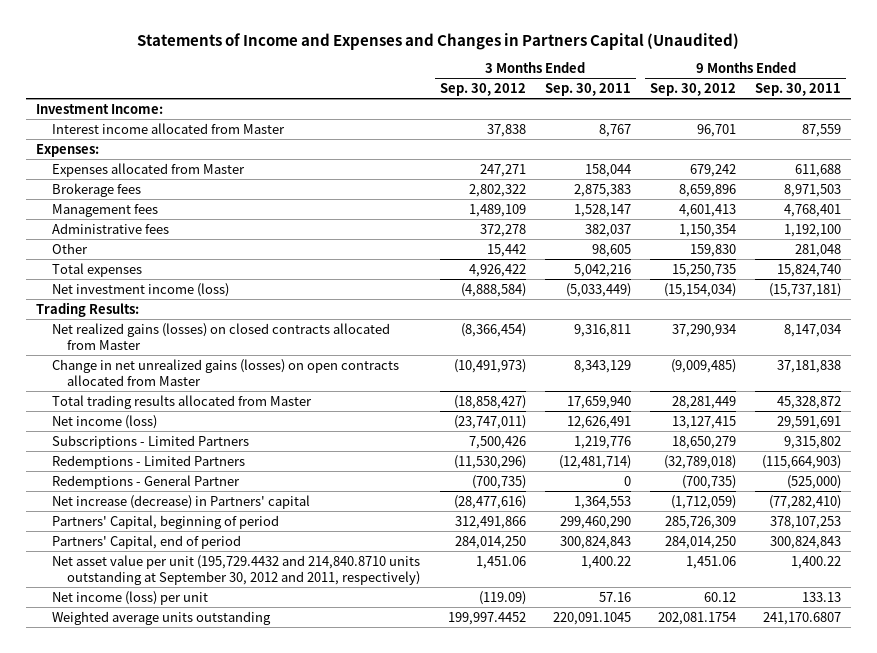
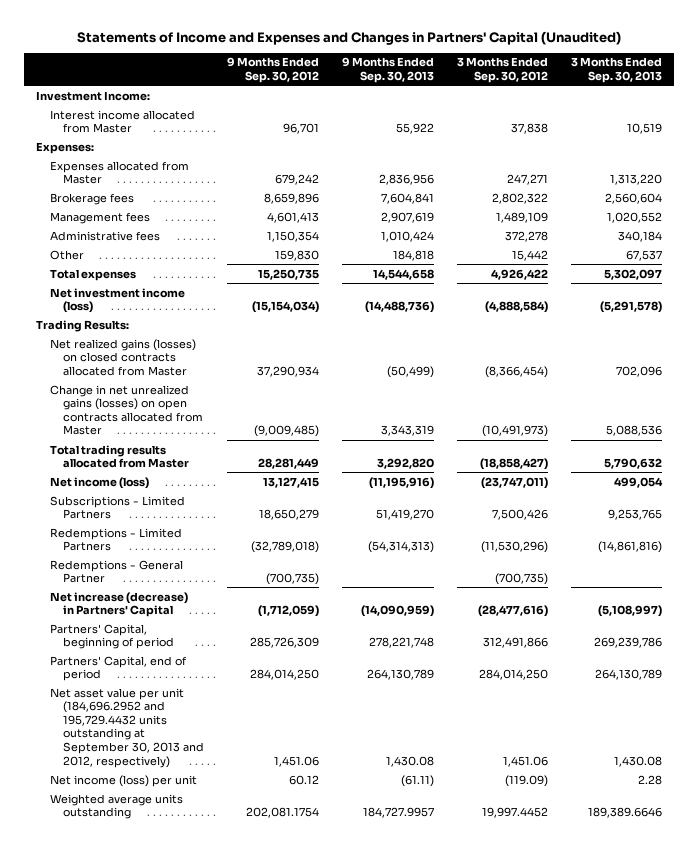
- Statements of Income and Expenses and Changes in Partners Capital (Unaudited)
+ Statements of Income and Expenses and Changes in Partners' Capital (Unaudited)
- | 3 Months Ended Sep. 30, 2012 | 3 Months Ended Sep. 30, 2011 | 9 Months Ended Sep. 30, 2012 | 9 Months Ended Sep. 30, 2011
+ | 9 Months Ended Sep. 30, 2012 | 9 Months Ended Sep. 30, 2013 | 3 Months Ended Sep. 30, 2012 | 3 Months Ended Sep. 30, 2013
- Net increase (decrease) in Partners' capital | (28,477,616) | 1,364,553 | (1,712,059) | (77,282,410)
+ Net increase (decrease) in Partners' Capital | (1,712,059) | (14,090,959) | (28,477,616) | (5,108,997)
- Net asset value per unit (195,729.4432 and 214,840.8710 units outstanding at September 30, 2012 and 2011, respectively) | 1,451.06 | 1,400.22 | 1,451.06 | 1,400.22
+ Net asset value per unit (184,696.2952 and 195,729.4432 units outstanding at September 30, 2013 and 2012, respectively) | 1,451.06 | 1,430.08 | 1,451.06 | 1,430.08
- Weighted average units outstanding | 199,997.4452 | 220,091.1045 | 202,081.1754 | 241,170.6807
+ Weighted average units outstanding | 202,081.1754 | 184,727.9957 | 19,997.4452 | 189,389.6646

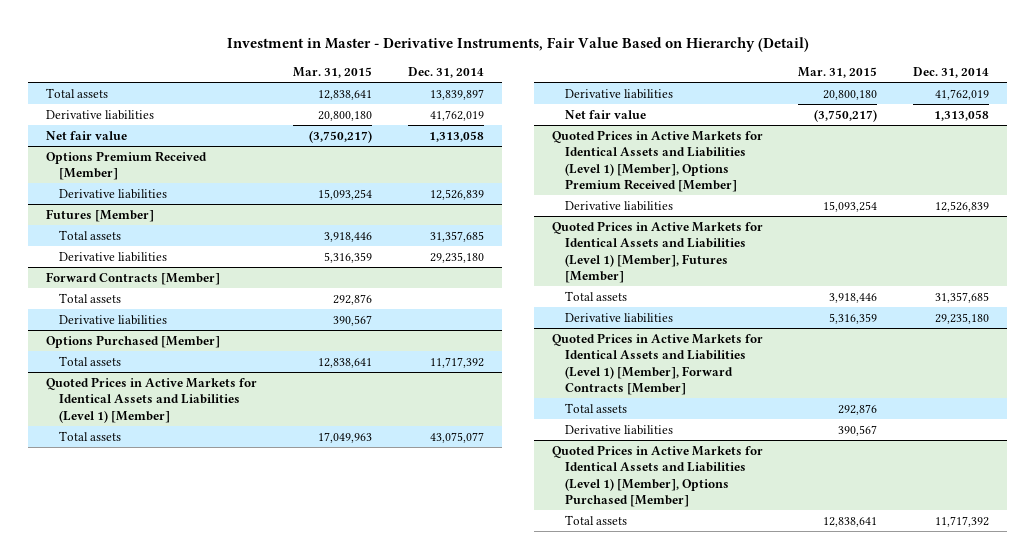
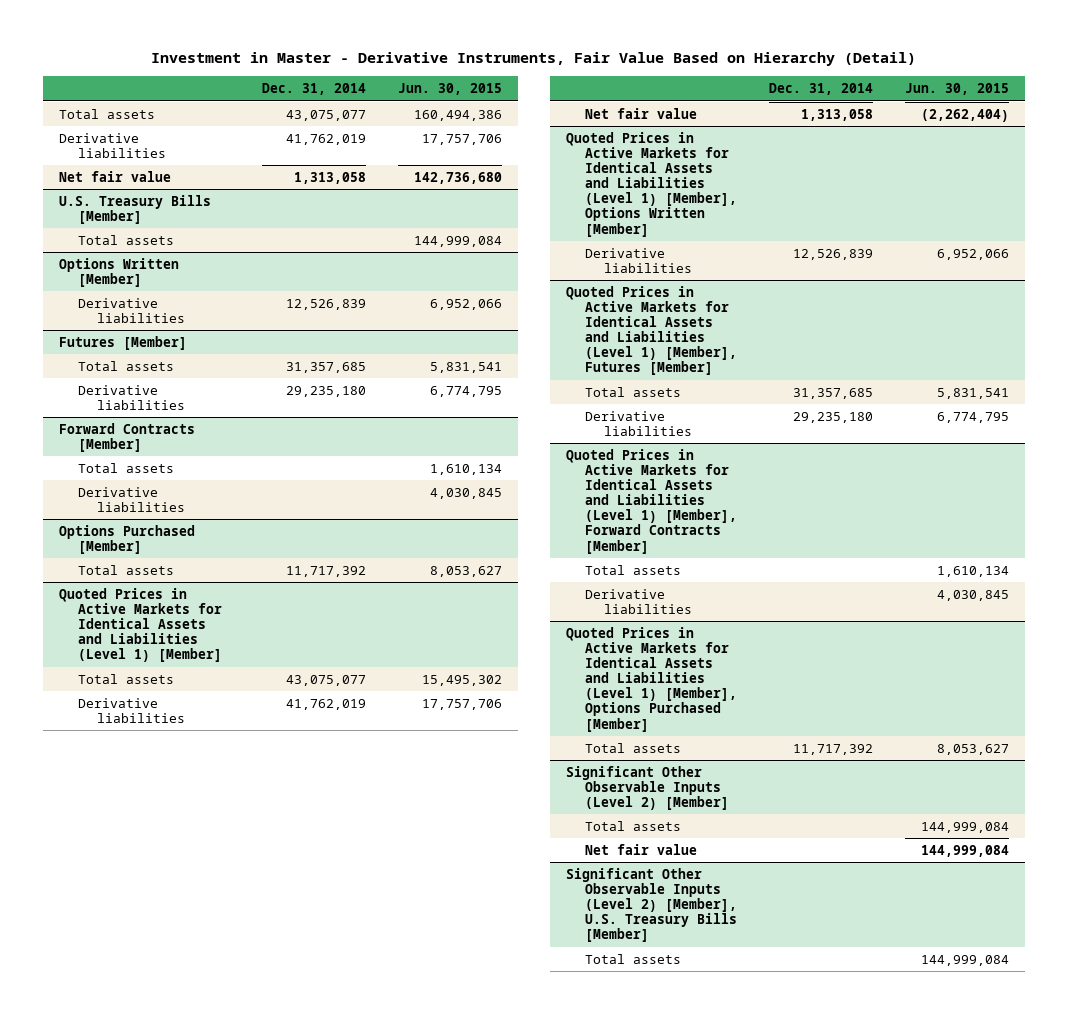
- | Mar. 31, 2015 | Dec. 31, 2014
+ | Dec. 31, 2014 | Jun. 30, 2015
- Total assets | 12,838,641 | 13,839,897
+ Total assets | 43,075,077 | 160,494,386
- Options Premium Received [Member]
+ U.S. Treasury Bills [Member]
+ Total assets | | 144,999,084
+ Options Written [Member]
- Quoted Prices in Active Markets for Identical Assets and Liabilities (Level 1) [Member], Options Premium Received [Member]
+ Quoted Prices in Active Markets for Identical Assets and Liabilities (Level 1) [Member], Options Written [Member]
+ Significant Other Observable Inputs (Level 2) [Member]
+ Total assets | | 144,999,084
+ Net fair value | | 144,999,084
+ Significant Other Observable Inputs (Level 2) [Member], U.S. Treasury Bills [Member]
+ Total assets | | 144,999,084

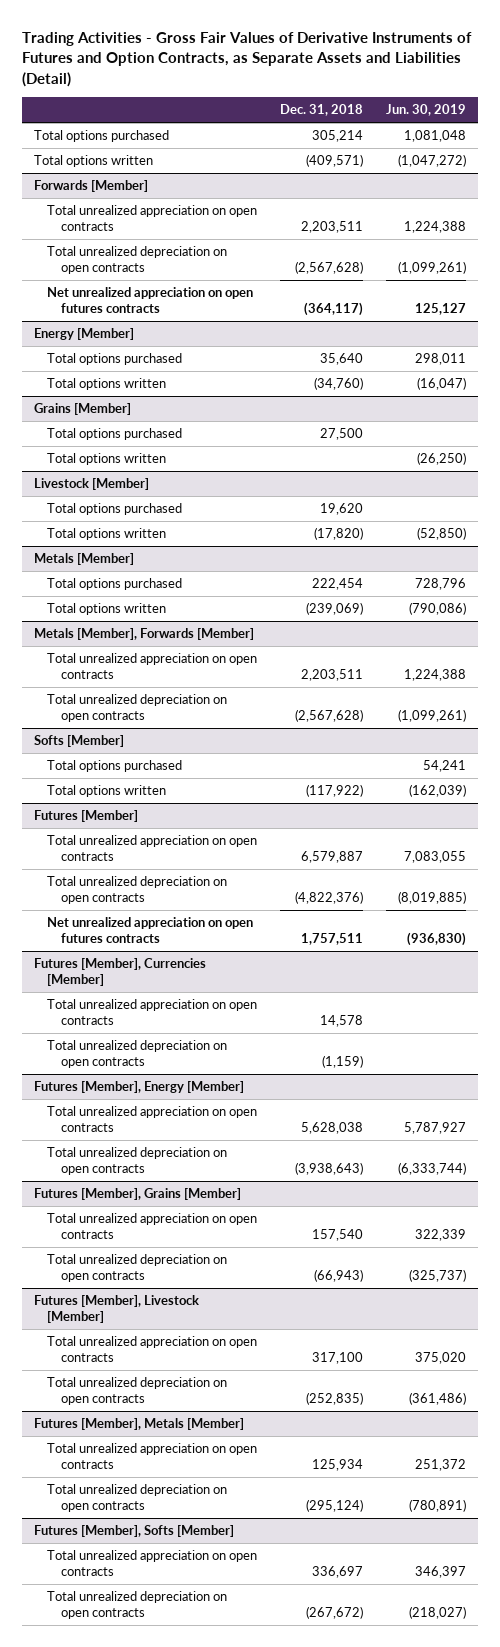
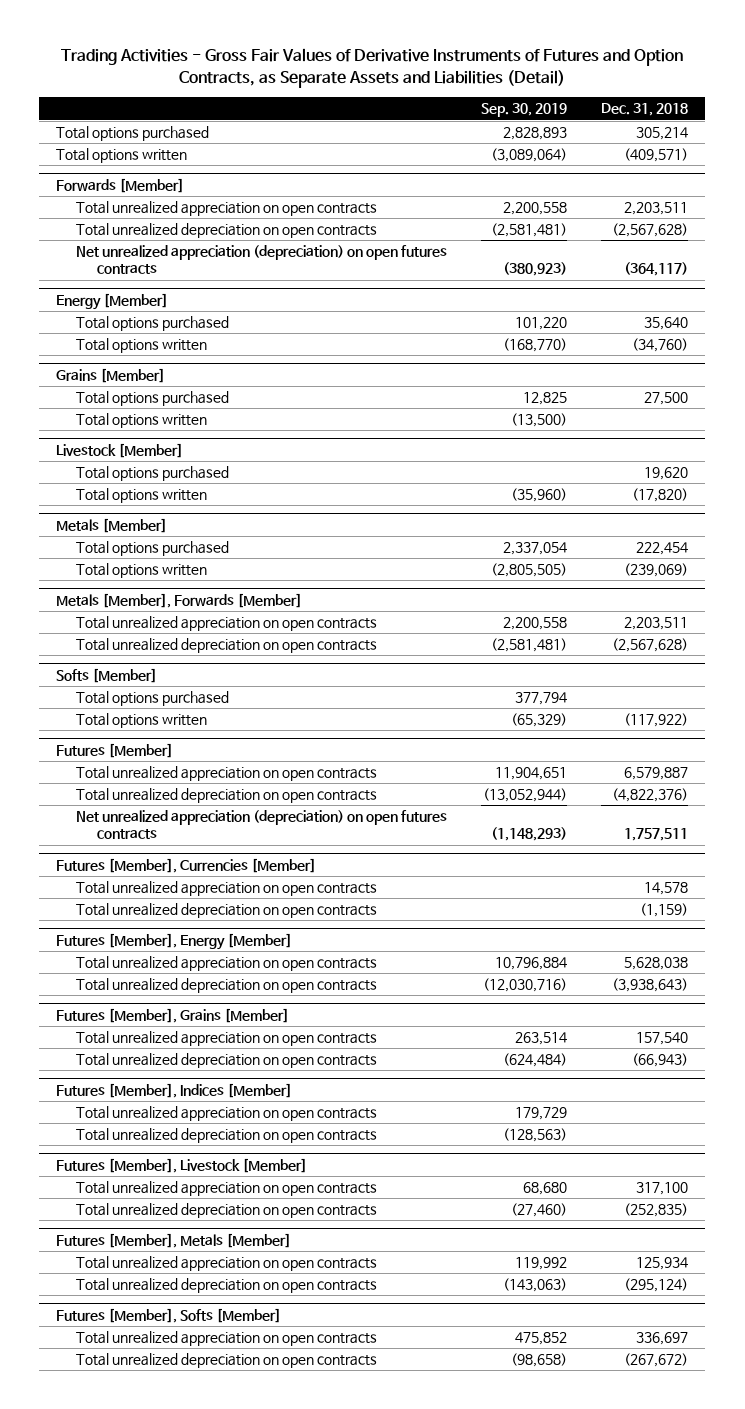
- | Dec. 31, 2018 | Jun. 30, 2019
+ | Sep. 30, 2019 | Dec. 31, 2018
@ Forwards [Member]
- Net unrealized appreciation on open futures contracts | (364,117) | 125,127
+ Net unrealized appreciation (depreciation) on open futures contracts | (380,923) | (364,117)
@ Futures [Member]
- Net unrealized appreciation on open futures contracts | 1,757,511 | (936,830)
+ Net unrealized appreciation (depreciation) on open futures contracts | (1,148,293) | 1,757,511
+ Futures [Member], Indices [Member]
+ Total unrealized appreciation on open contracts | 179,729 |
+ Total unrealized depreciation on open contracts | (128,563) |

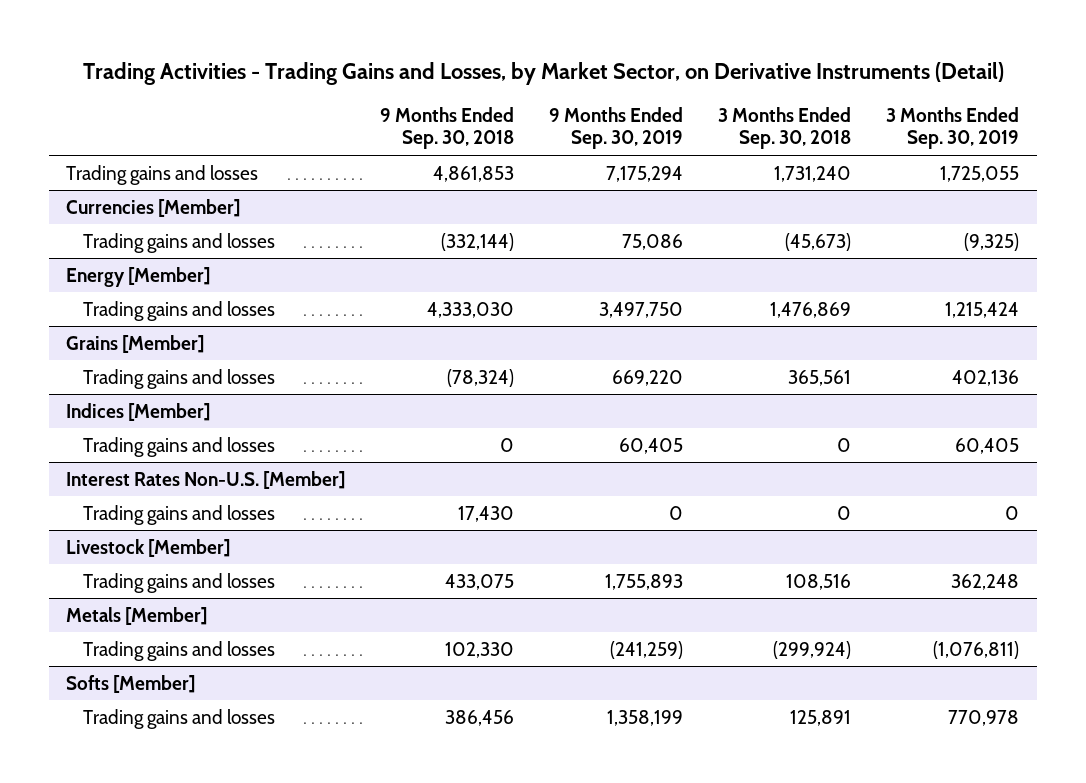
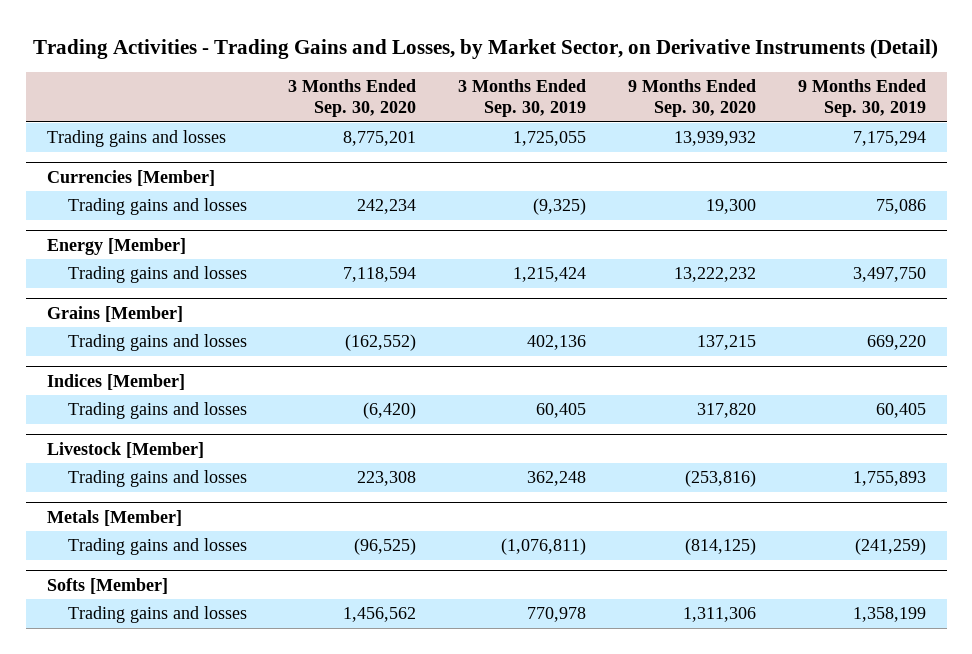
- | 9 Months Ended Sep. 30, 2018 | 9 Months Ended Sep. 30, 2019 | 3 Months Ended Sep. 30, 2018 | 3 Months Ended Sep. 30, 2019
+ | 3 Months Ended Sep. 30, 2020 | 3 Months Ended Sep. 30, 2019 | 9 Months Ended Sep. 30, 2020 | 9 Months Ended Sep. 30, 2019
- Interest Rates Non-U.S. [Member]
- Trading gains and losses | 17,430 | 0 | 0 | 0

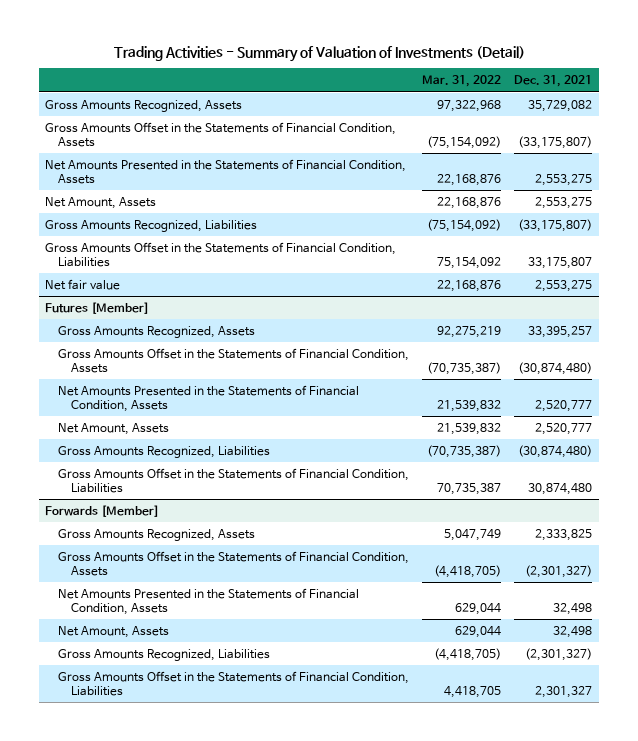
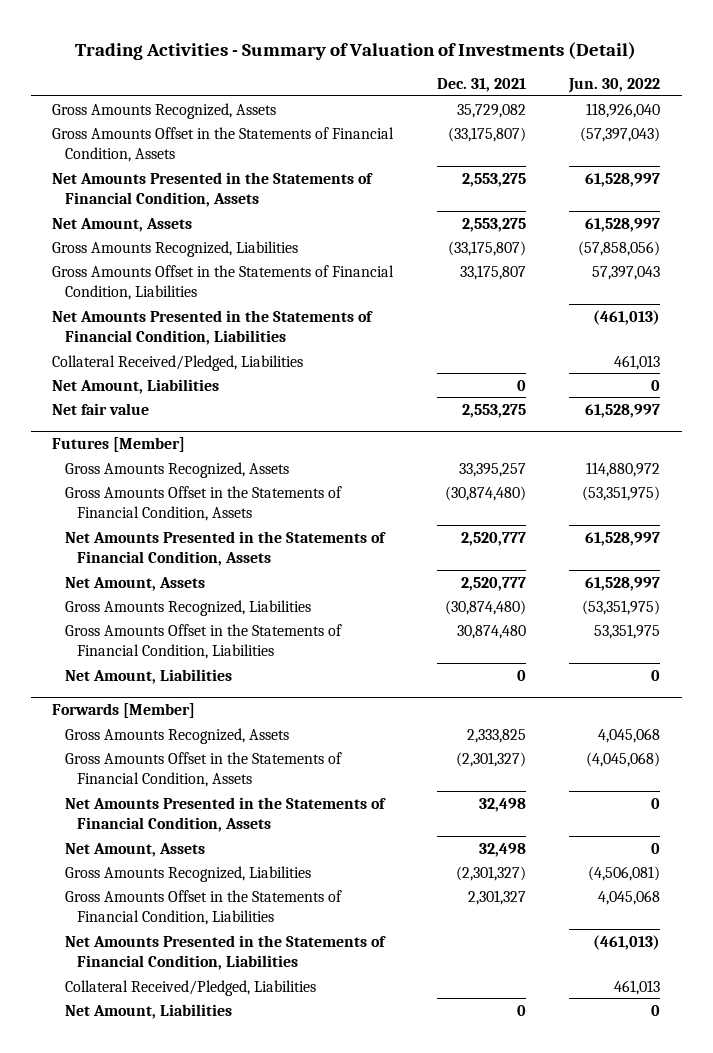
- | Mar. 31, 2022 | Dec. 31, 2021
+ | Dec. 31, 2021 | Jun. 30, 2022
+ Net Amounts Presented in the Statements of Financial Condition, Liabilities | | (461,013)
+ Collateral Received/Pledged, Liabilities | | 461,013
+ Net Amount, Liabilities | 0 | 0
@ Futures [Member]
+ Net Amount, Liabilities | 0 | 0
@ Forwards [Member]
+ Net Amounts Presented in the Statements of Financial Condition, Liabilities | | (461,013)
+ Collateral Received/Pledged, Liabilities | | 461,013
+ Net Amount, Liabilities | 0 | 0

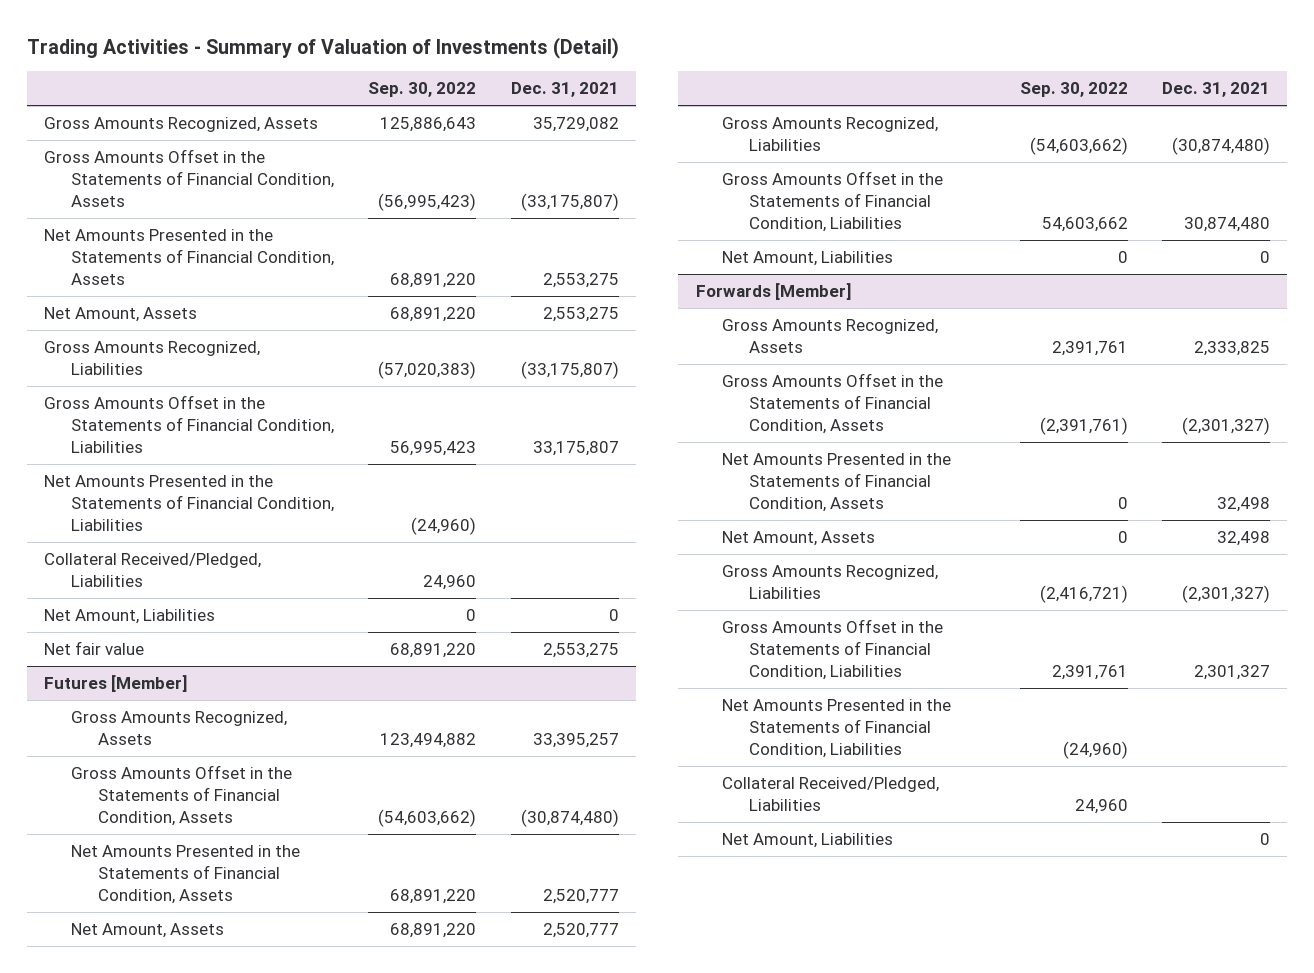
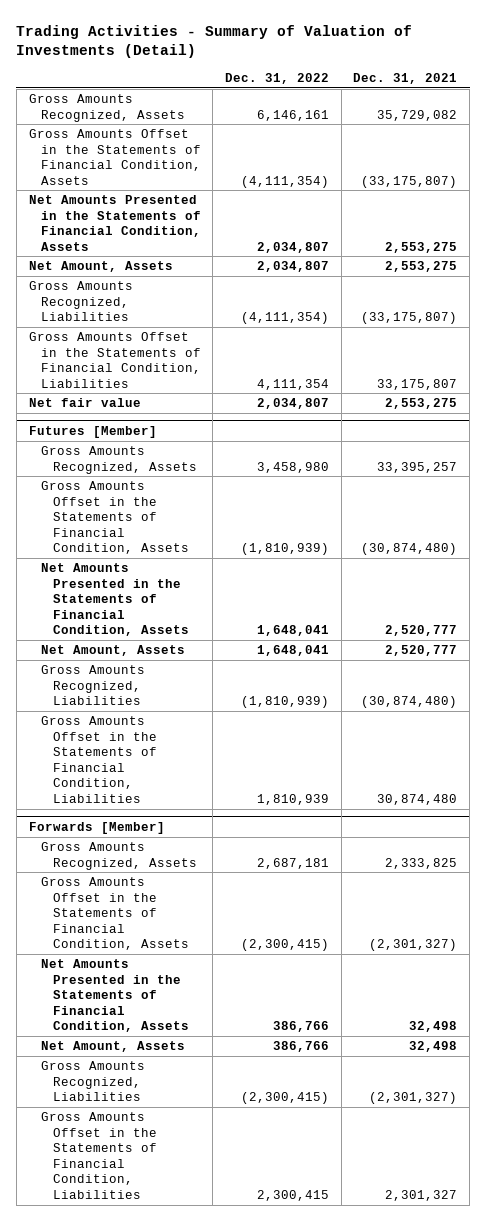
- | Sep. 30, 2022 | Dec. 31, 2021
+ | Dec. 31, 2022 | Dec. 31, 2021
- Net Amounts Presented in the Statements of Financial Condition, Liabilities | (24,960) |
- Collateral Received/Pledged, Liabilities | 24,960 |
- Net Amount, Liabilities | 0 | 0
@ Futures [Member]
- Net Amount, Liabilities | 0 | 0
@ Forwards [Member]
- Net Amounts Presented in the Statements of Financial Condition, Liabilities | (24,960) |
- Collateral Received/Pledged, Liabilities | 24,960 |
- Net Amount, Liabilities | | 0

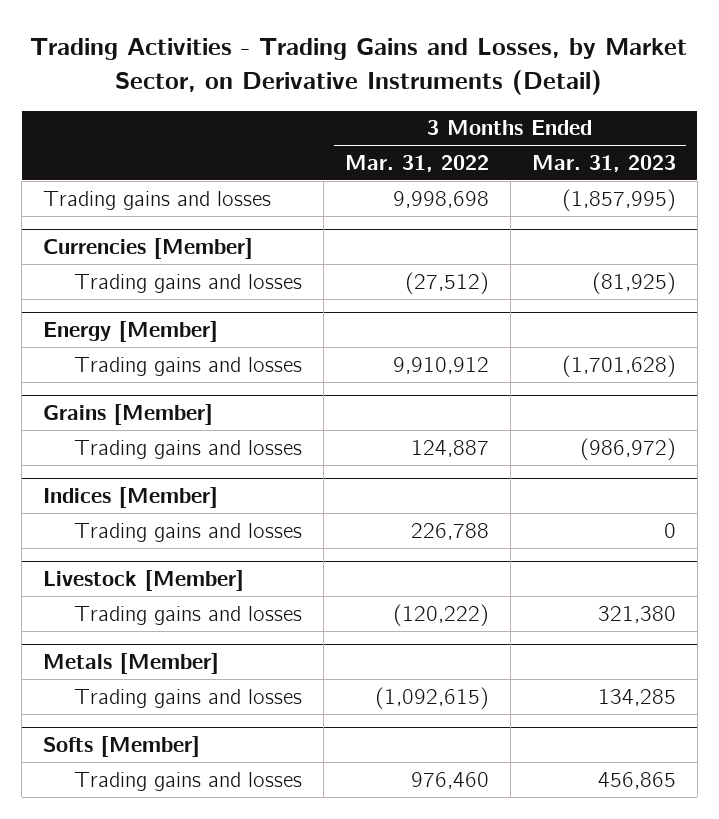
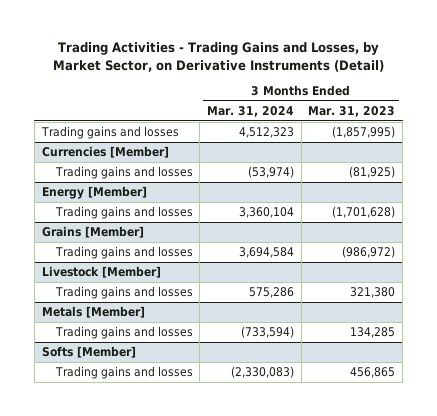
- | 3 Months Ended Mar. 31, 2022 | 3 Months Ended Mar. 31, 2023
+ | 3 Months Ended Mar. 31, 2024 | 3 Months Ended Mar. 31, 2023
- Indices [Member]
- Trading gains and losses | 226,788 | 0

